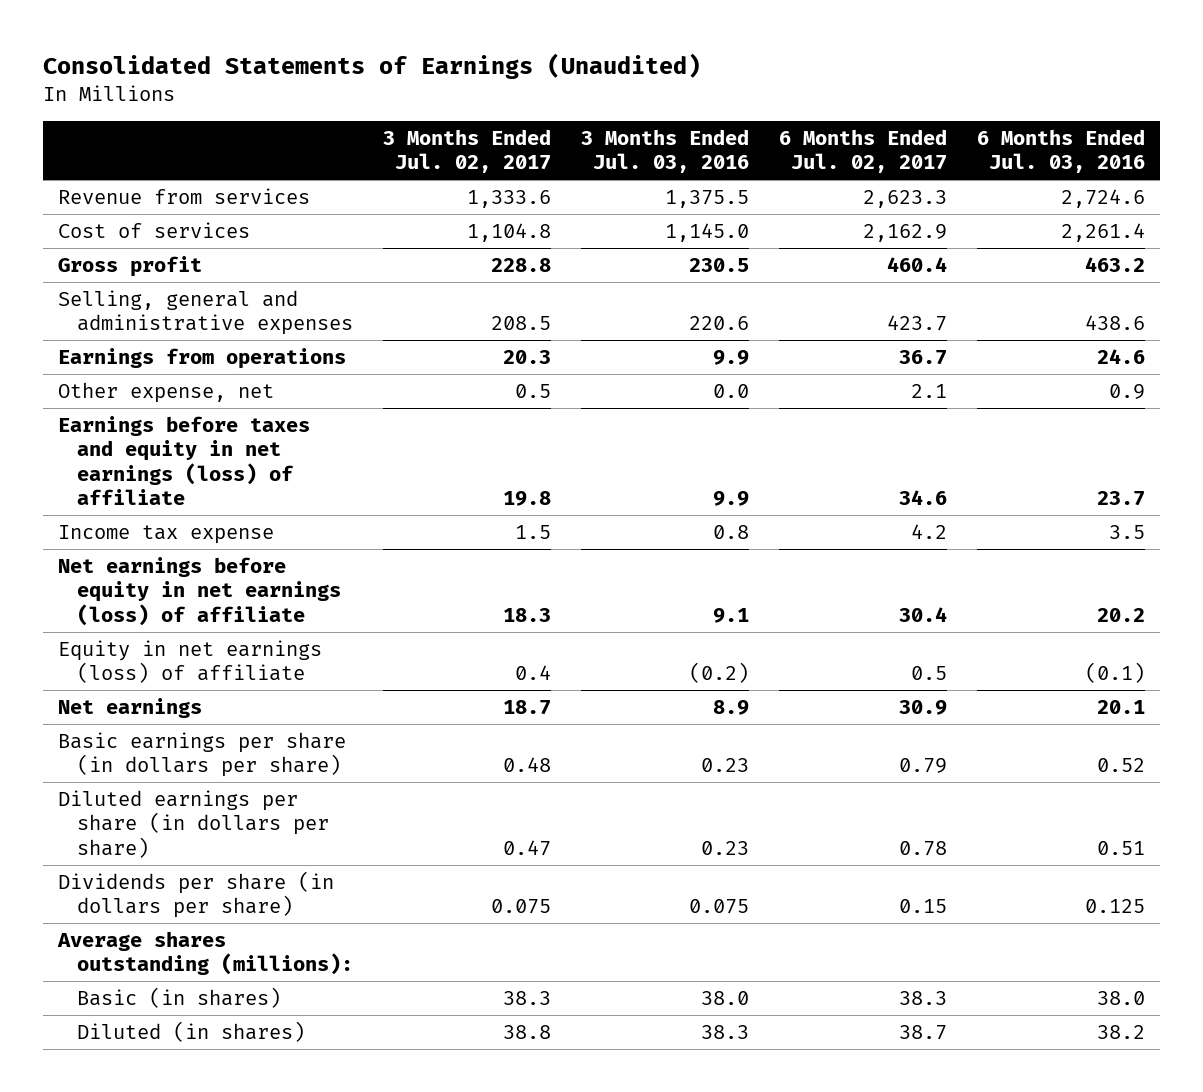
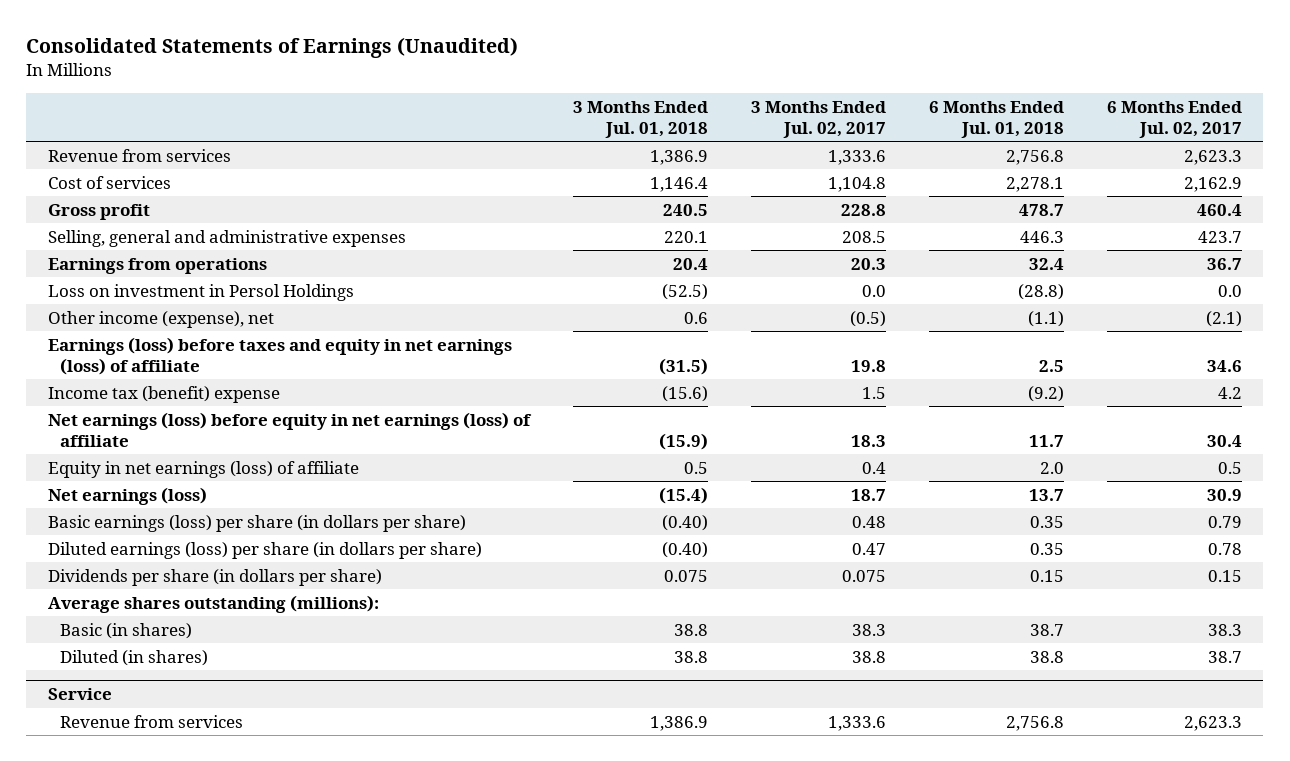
- | 3 Months Ended Jul. 02, 2017 | 3 Months Ended Jul. 03, 2016 | 6 Months Ended Jul. 02, 2017 | 6 Months Ended Jul. 03, 2016
+ | 3 Months Ended Jul. 01, 2018 | 3 Months Ended Jul. 02, 2017 | 6 Months Ended Jul. 01, 2018 | 6 Months Ended Jul. 02, 2017
- Other expense, net | 0.5 | 0.0 | 2.1 | 0.9
- Earnings before taxes and equity in net earnings (loss) of affiliate | 19.8 | 9.9 | 34.6 | 23.7
- Income tax expense | 1.5 | 0.8 | 4.2 | 3.5
- Net earnings before equity in net earnings (loss) of affiliate | 18.3 | 9.1 | 30.4 | 20.2
+ Loss on investment in Persol Holdings | (52.5) | 0.0 | (28.8) | 0.0
+ Other income (expense), net | 0.6 | (0.5) | (1.1) | (2.1)
+ Earnings (loss) before taxes and equity in net earnings (loss) of affiliate | (31.5) | 19.8 | 2.5 | 34.6
+ Income tax (benefit) expense | (15.6) | 1.5 | (9.2) | 4.2
+ Net earnings (loss) before equity in net earnings (loss) of affiliate | (15.9) | 18.3 | 11.7 | 30.4
- Net earnings | 18.7 | 8.9 | 30.9 | 20.1
- Basic earnings per share (in dollars per share) | 0.48 | 0.23 | 0.79 | 0.52
- Diluted earnings per share (in dollars per share) | 0.47 | 0.23 | 0.78 | 0.51
+ Net earnings (loss) | (15.4) | 18.7 | 13.7 | 30.9
+ Basic earnings (loss) per share (in dollars per share) | (0.40) | 0.48 | 0.35 | 0.79
+ Diluted earnings (loss) per share (in dollars per share) | (0.40) | 0.47 | 0.35 | 0.78
+ Service
+ Revenue from services | 1,386.9 | 1,333.6 | 2,756.8 | 2,623.3

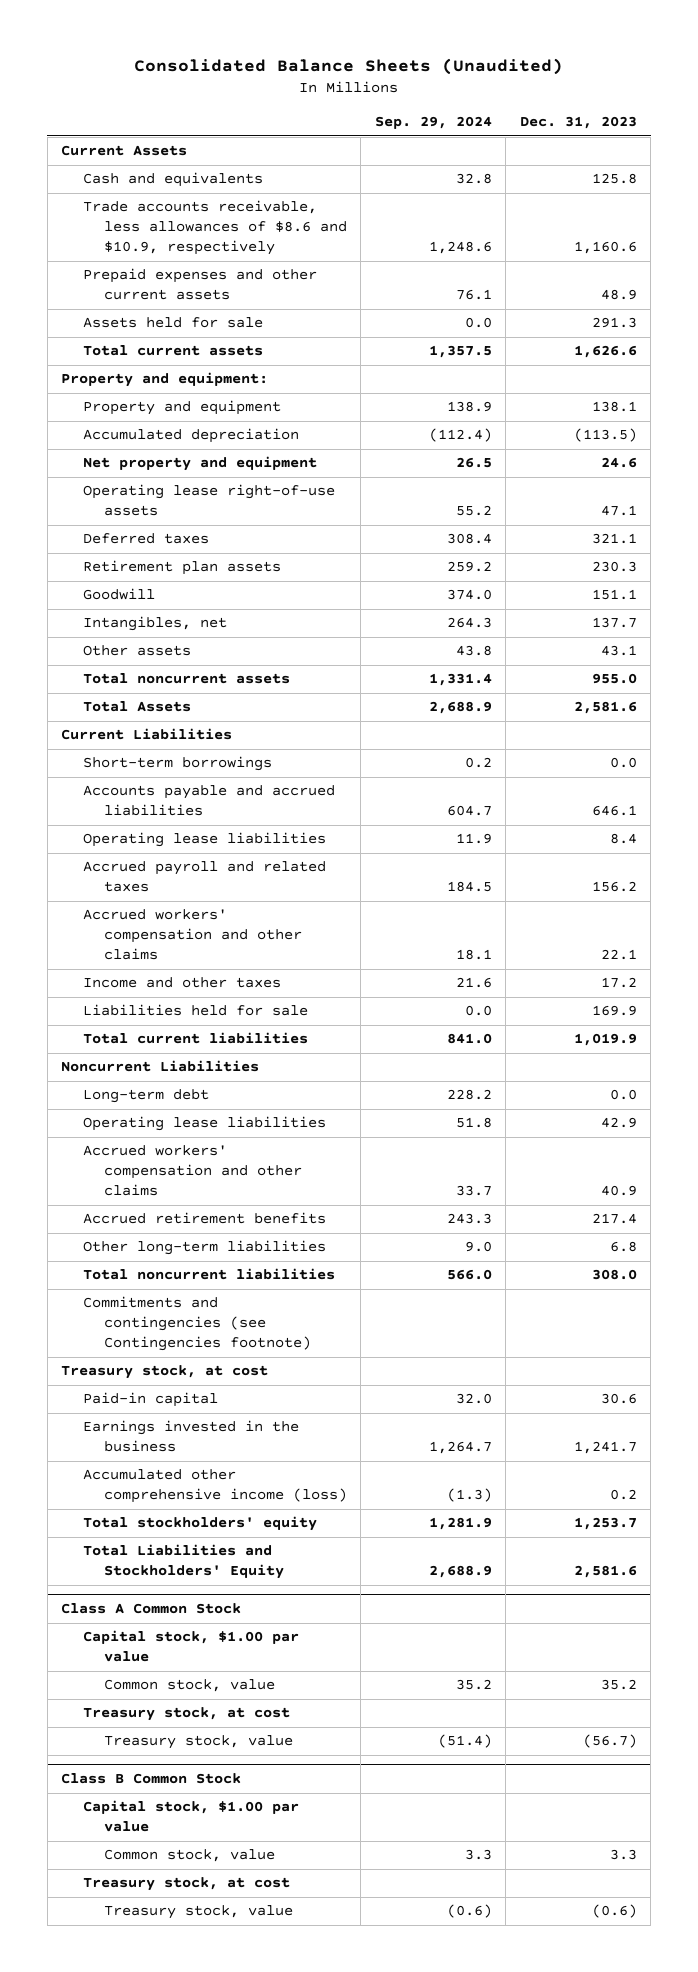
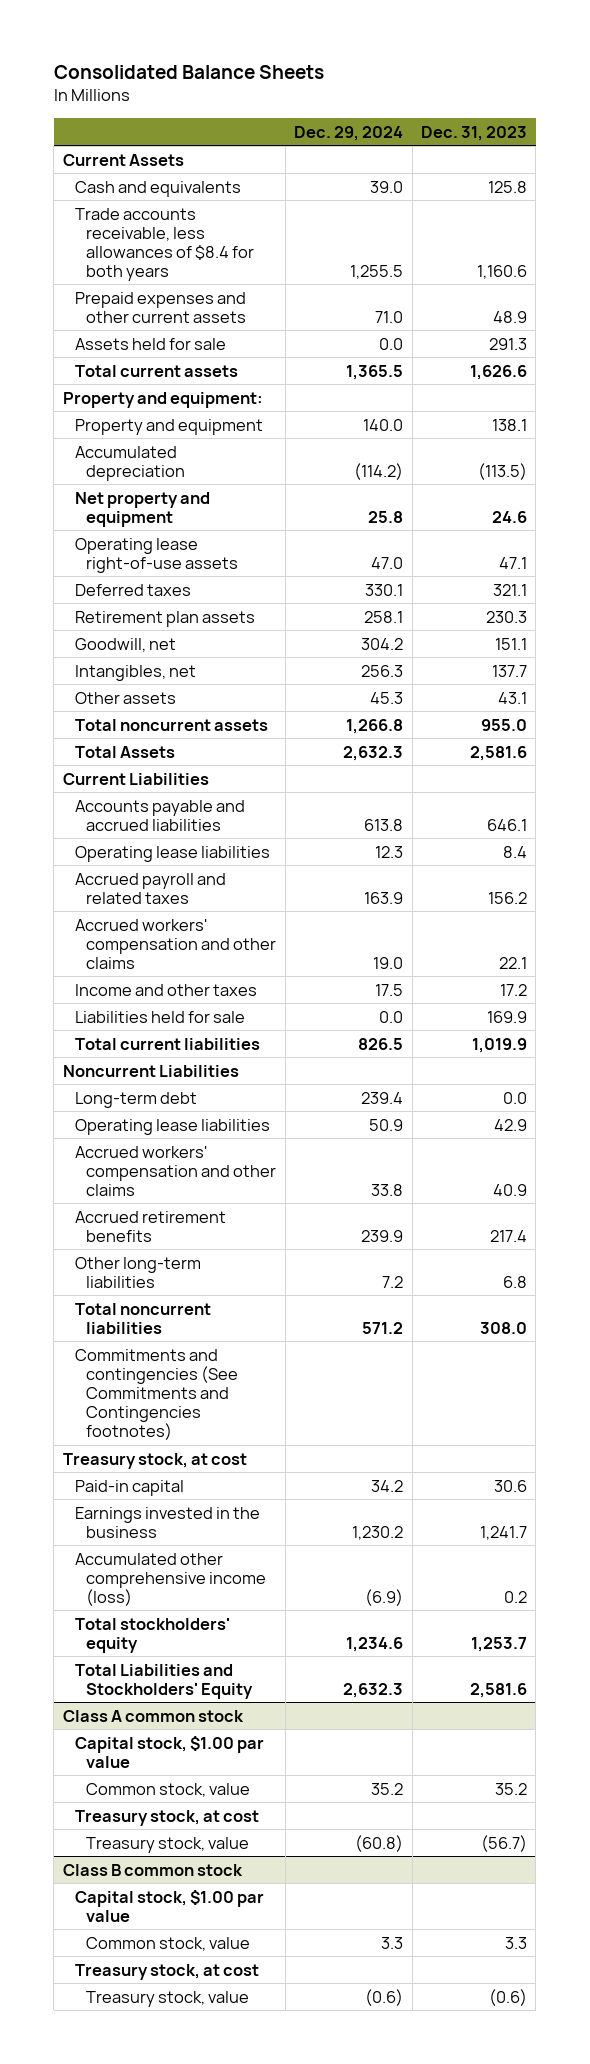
- Consolidated Balance Sheets (Unaudited)
+ Consolidated Balance Sheets
- | Sep. 29, 2024 | Dec. 31, 2023
+ | Dec. 29, 2024 | Dec. 31, 2023
- Trade accounts receivable, less allowances of $8.6 and $10.9, respectively | 1,248.6 | 1,160.6
+ Trade accounts receivable, less allowances of $8.4 for both years | 1,255.5 | 1,160.6
- Goodwill | 374.0 | 151.1
+ Goodwill, net | 304.2 | 151.1
- Short-term borrowings | 0.2 | 0.0
- Commitments and contingencies (see Contingencies footnote)
+ Commitments and contingencies (See Commitments and Contingencies footnotes)
- Class A Common Stock
+ Class A common stock
- Class B Common Stock
+ Class B common stock

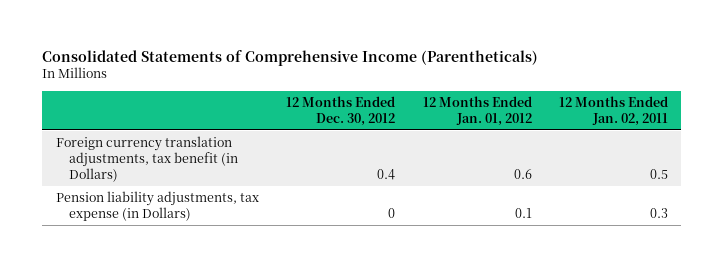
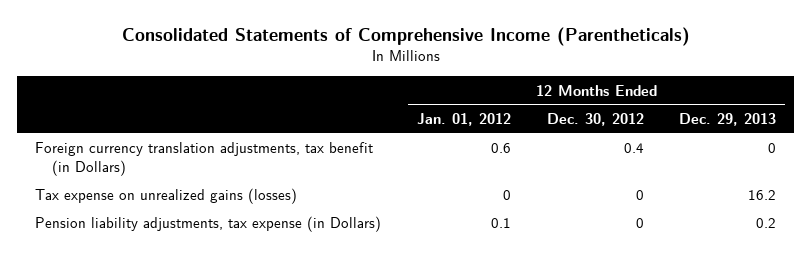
- | 12 Months Ended Dec. 30, 2012 | 12 Months Ended Jan. 01, 2012 | 12 Months Ended Jan. 02, 2011
+ | 12 Months Ended Jan. 01, 2012 | 12 Months Ended Dec. 30, 2012 | 12 Months Ended Dec. 29, 2013
+ Tax expense on unrealized gains (losses) | 0 | 0 | 16.2

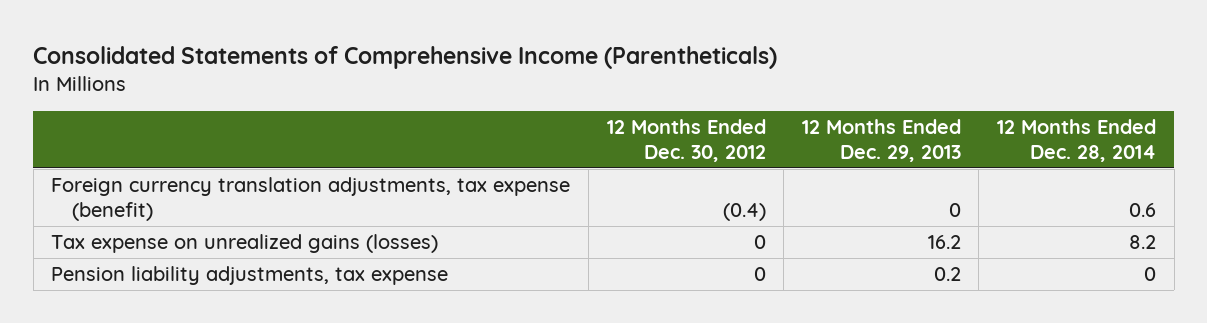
- | 12 Months Ended Jan. 01, 2012 | 12 Months Ended Dec. 30, 2012 | 12 Months Ended Dec. 29, 2013
+ | 12 Months Ended Dec. 30, 2012 | 12 Months Ended Dec. 29, 2013 | 12 Months Ended Dec. 28, 2014
- Foreign currency translation adjustments, tax benefit (in Dollars) | 0.6 | 0.4 | 0
+ Foreign currency translation adjustments, tax expense (benefit) | (0.4) | 0 | 0.6
- Pension liability adjustments, tax expense (in Dollars) | 0.1 | 0 | 0.2
+ Pension liability adjustments, tax expense | 0 | 0.2 | 0

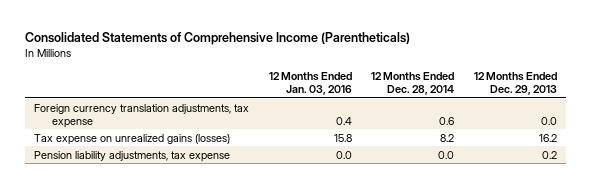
- | 12 Months Ended Dec. 30, 2012 | 12 Months Ended Dec. 29, 2013 | 12 Months Ended Dec. 28, 2014
+ | 12 Months Ended Jan. 03, 2016 | 12 Months Ended Dec. 28, 2014 | 12 Months Ended Dec. 29, 2013
- Foreign currency translation adjustments, tax expense (benefit) | (0.4) | 0 | 0.6
+ Foreign currency translation adjustments, tax expense | 0.4 | 0.6 | 0.0
- Pension liability adjustments, tax expense | 0 | 0.2 | 0
+ Pension liability adjustments, tax expense | 0.0 | 0.0 | 0.2

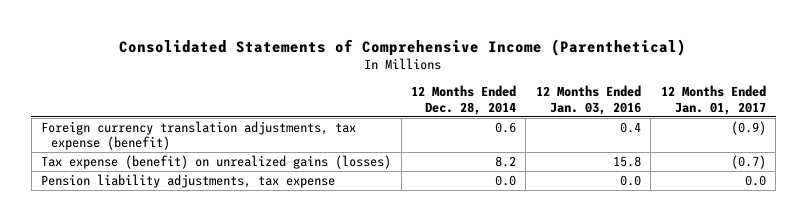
- Consolidated Statements of Comprehensive Income (Parentheticals)
+ Consolidated Statements of Comprehensive Income (Parenthetical)
- | 12 Months Ended Jan. 03, 2016 | 12 Months Ended Dec. 28, 2014 | 12 Months Ended Dec. 29, 2013
+ | 12 Months Ended Dec. 28, 2014 | 12 Months Ended Jan. 03, 2016 | 12 Months Ended Jan. 01, 2017
- Foreign currency translation adjustments, tax expense | 0.4 | 0.6 | 0.0
- Tax expense on unrealized gains (losses) | 15.8 | 8.2 | 16.2
+ Foreign currency translation adjustments, tax expense (benefit) | 0.6 | 0.4 | (0.9)
+ Tax expense (benefit) on unrealized gains (losses) | 8.2 | 15.8 | (0.7)

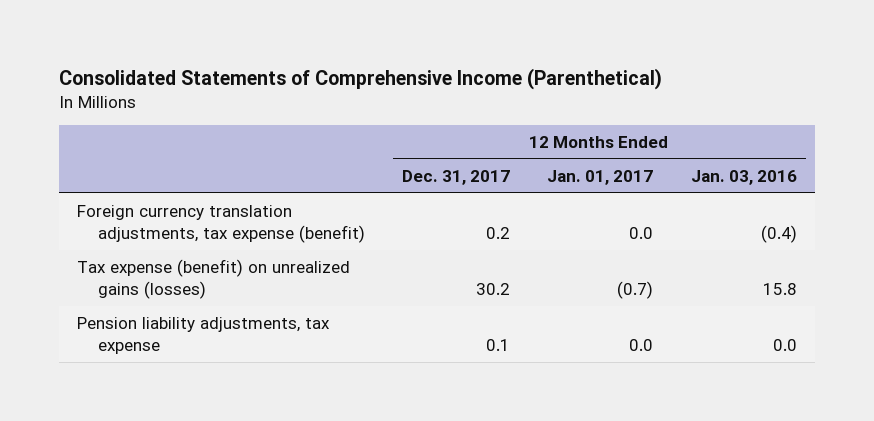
- | 12 Months Ended Dec. 28, 2014 | 12 Months Ended Jan. 03, 2016 | 12 Months Ended Jan. 01, 2017
+ | 12 Months Ended Dec. 31, 2017 | 12 Months Ended Jan. 01, 2017 | 12 Months Ended Jan. 03, 2016
- Foreign currency translation adjustments, tax expense (benefit) | 0.6 | 0.4 | (0.9)
+ Foreign currency translation adjustments, tax expense (benefit) | 0.2 | 0.0 | (0.4)

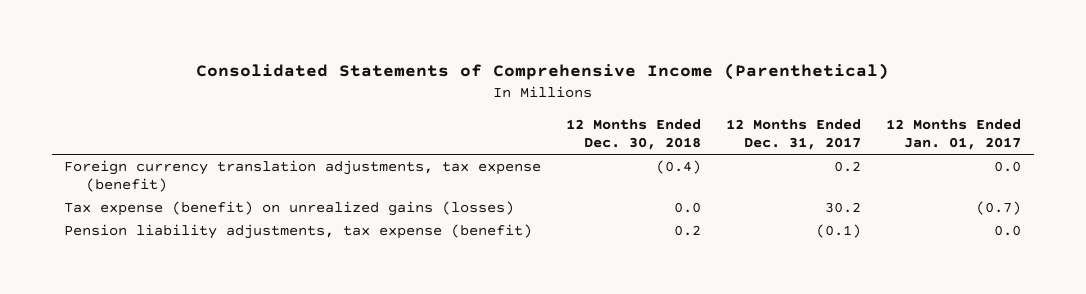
- | 12 Months Ended Dec. 31, 2017 | 12 Months Ended Jan. 01, 2017 | 12 Months Ended Jan. 03, 2016
+ | 12 Months Ended Dec. 30, 2018 | 12 Months Ended Dec. 31, 2017 | 12 Months Ended Jan. 01, 2017
- Pension liability adjustments, tax expense | 0.1 | 0.0 | 0.0
+ Pension liability adjustments, tax expense (benefit) | 0.2 | (0.1) | 0.0

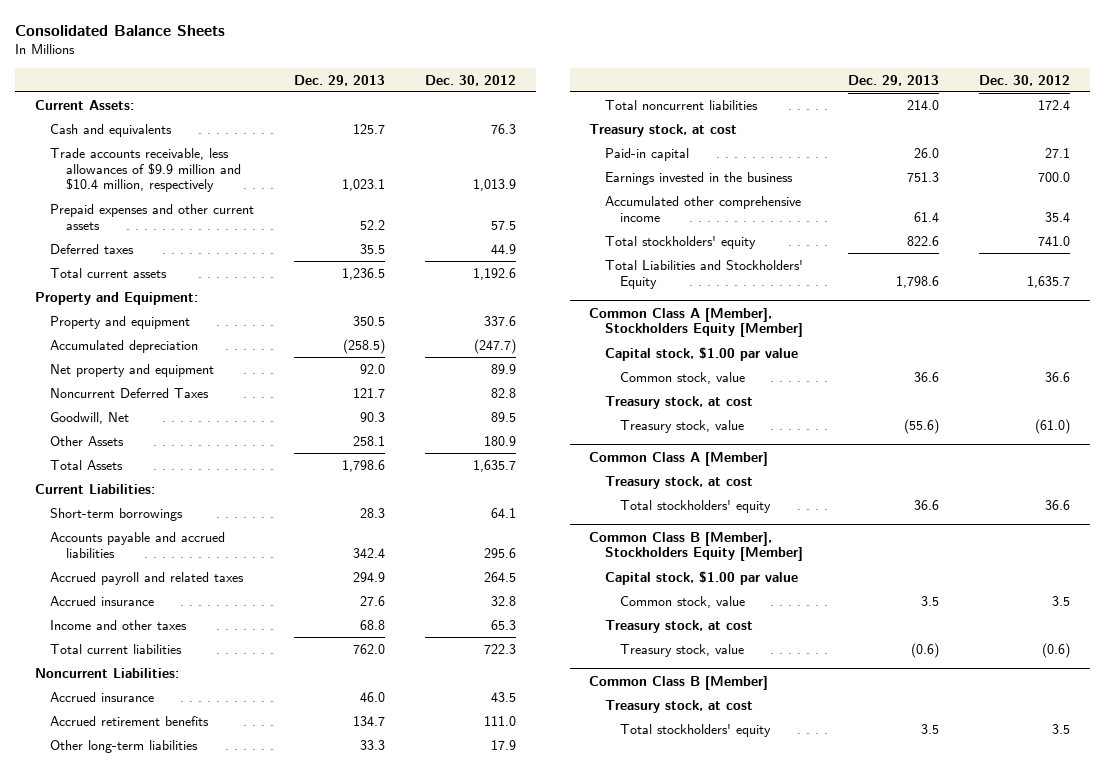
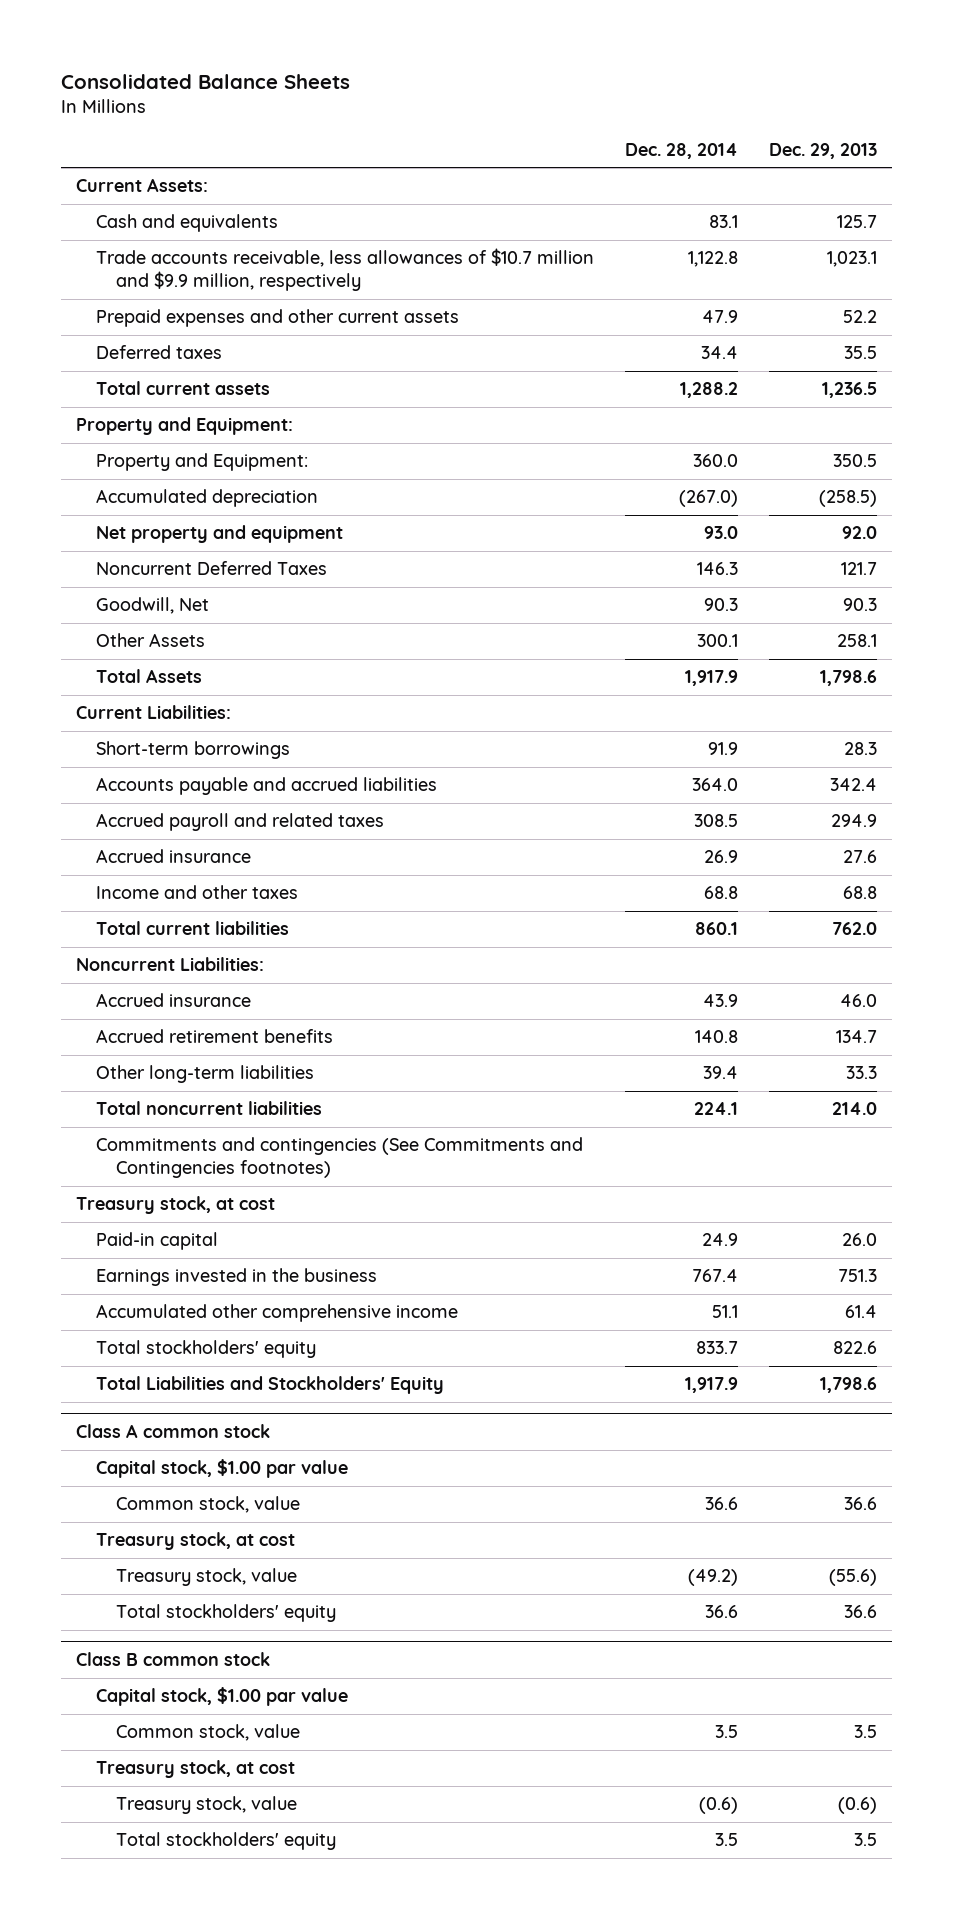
- | Dec. 29, 2013 | Dec. 30, 2012
+ | Dec. 28, 2014 | Dec. 29, 2013
- Trade accounts receivable, less allowances of $9.9 million and $10.4 million, respectively | 1,023.1 | 1,013.9
+ Trade accounts receivable, less allowances of $10.7 million and $9.9 million, respectively | 1,122.8 | 1,023.1
- Property and equipment | 350.5 | 337.6
+ Property and Equipment: | 360.0 | 350.5
+ Commitments and contingencies (See Commitments and Contingencies footnotes)
- Common Class A [Member], Stockholders Equity [Member]
+ Class A common stock
- Common Class A [Member]
- Treasury stock, at cost
- Common Class B [Member], Stockholders Equity [Member]
+ Class B common stock
- Common Class B [Member]
- Treasury stock, at cost

